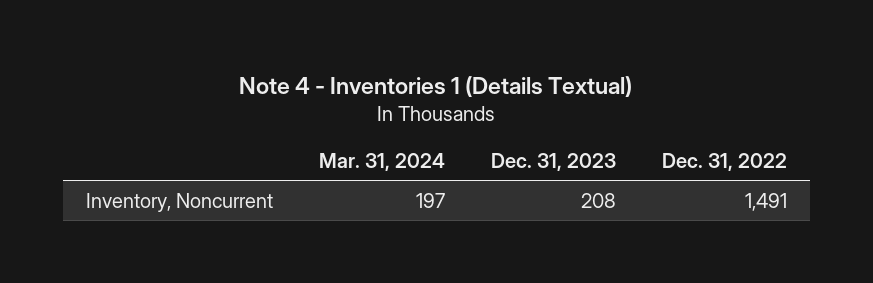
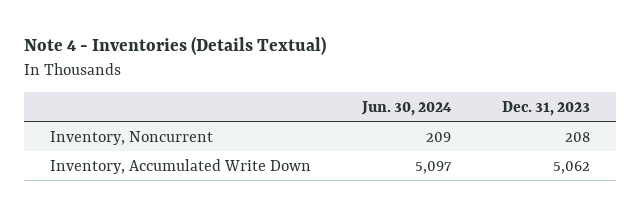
- Note 4 - Inventories 1 (Details Textual)
+ Note 4 - Inventories (Details Textual)
- | Mar. 31, 2024 | Dec. 31, 2023 | Dec. 31, 2022
+ | Jun. 30, 2024 | Dec. 31, 2023
+ Inventory, Accumulated Write Down | 5,097 | 5,062

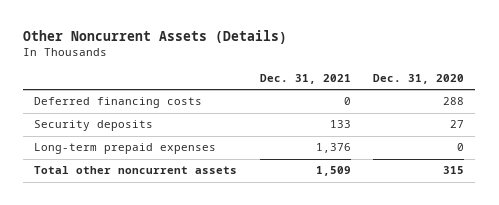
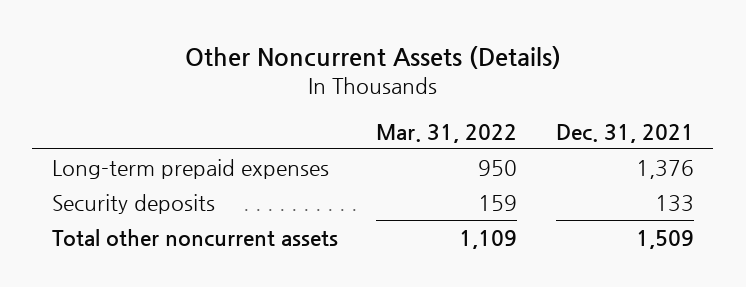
- | Dec. 31, 2021 | Dec. 31, 2020
+ | Mar. 31, 2022 | Dec. 31, 2021
- Deferred financing costs | 0 | 288
moved down: Security deposits | 159 | 133

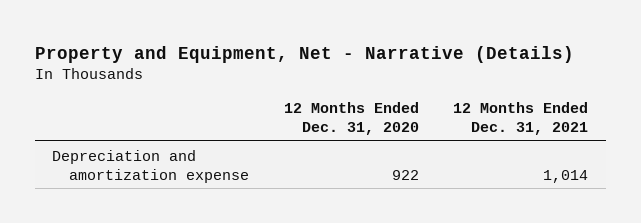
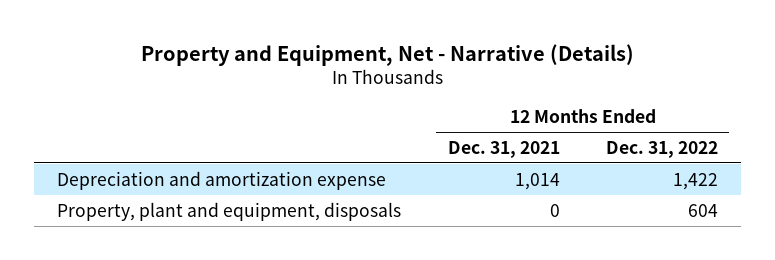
- | 12 Months Ended Dec. 31, 2020 | 12 Months Ended Dec. 31, 2021
+ | 12 Months Ended Dec. 31, 2021 | 12 Months Ended Dec. 31, 2022
+ Property, plant and equipment, disposals | 0 | 604

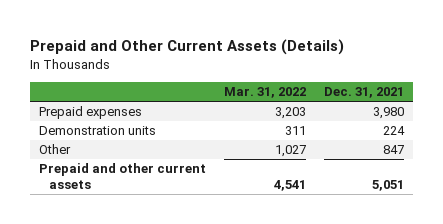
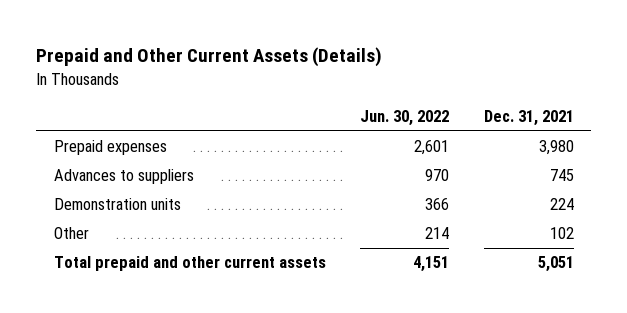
- | Mar. 31, 2022 | Dec. 31, 2021
+ | Jun. 30, 2022 | Dec. 31, 2021
+ Advances to suppliers | 970 | 745
- Other | 1,027 | 847
- Prepaid and other current assets | 4,541 | 5,051
+ Other | 214 | 102
+ Total prepaid and other current assets | 4,151 | 5,051

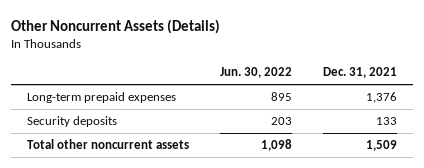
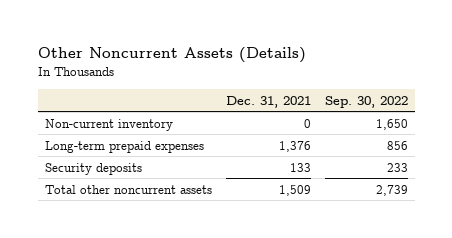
- | Jun. 30, 2022 | Dec. 31, 2021
+ | Dec. 31, 2021 | Sep. 30, 2022
+ Non-current inventory | 0 | 1,650

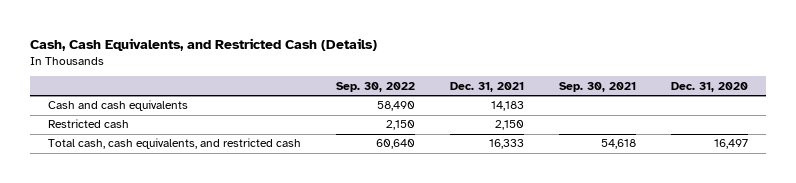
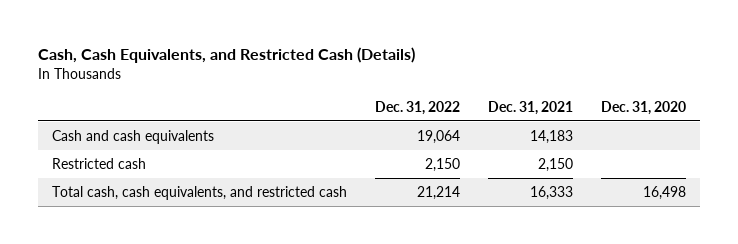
- | Sep. 30, 2022 | Dec. 31, 2021 | Sep. 30, 2021 | Dec. 31, 2020
+ | Dec. 31, 2022 | Dec. 31, 2021 | Dec. 31, 2020
- Total cash, cash equivalents, and restricted cash | 60,640 | 16,333 | 54,618 | 16,497
+ Total cash, cash equivalents, and restricted cash | 21,214 | 16,333 | 16,498

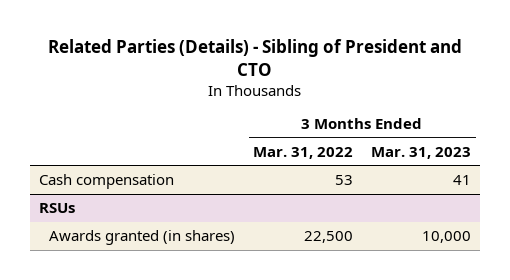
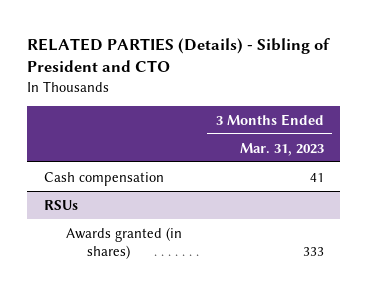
- Related Parties (Details) - Sibling of President and CTO
+ RELATED PARTIES (Details) - Sibling of President and CTO
- | 3 Months Ended Mar. 31, 2022 | 3 Months Ended Mar. 31, 2023
+ | 3 Months Ended Mar. 31, 2023
@ RSUs
- Awards granted (in shares) | 22,500 | 10,000
+ Awards granted (in shares) | 333

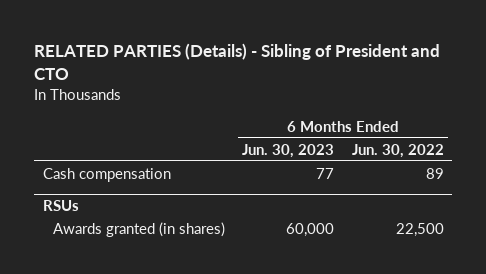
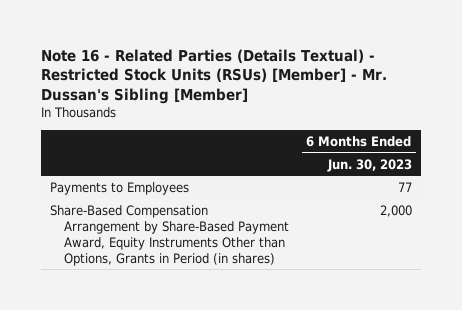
- RELATED PARTIES (Details) - Sibling of President and CTO
+ Note 16 - Related Parties (Details Textual) - Restricted Stock Units (RSUs) [Member] - Mr. Dussan's Sibling [Member]
- | 6 Months Ended Jun. 30, 2023 | 6 Months Ended Jun. 30, 2022
+ | 6 Months Ended Jun. 30, 2023
- Cash compensation | 77 | 89
- RSUs
- Awards granted (in shares) | 60,000 | 22,500
+ Payments to Employees | 77
+ Share-Based Compensation Arrangement by Share-Based Payment Award, Equity Instruments Other than Options, Grants in Period (in shares) | 2,000

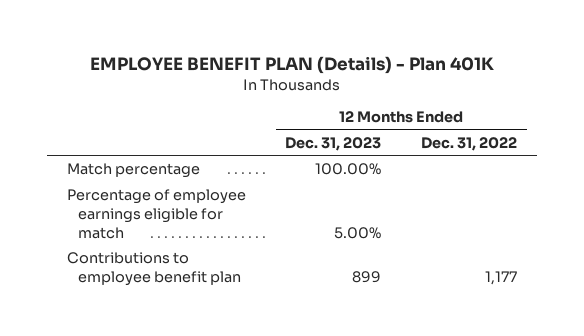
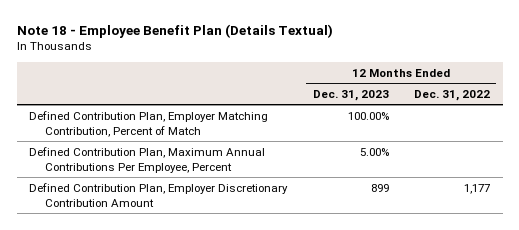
- EMPLOYEE BENEFIT PLAN (Details) - Plan 401K
+ Note 18 - Employee Benefit Plan (Details Textual)
- Match percentage | 100.00% |
- Percentage of employee earnings eligible for match | 5.00% |
- Contributions to employee benefit plan | 899 | 1,177
+ Defined Contribution Plan, Employer Matching Contribution, Percent of Match | 100.00% |
+ Defined Contribution Plan, Maximum Annual Contributions Per Employee, Percent | 5.00% |
+ Defined Contribution Plan, Employer Discretionary Contribution Amount | 899 | 1,177

